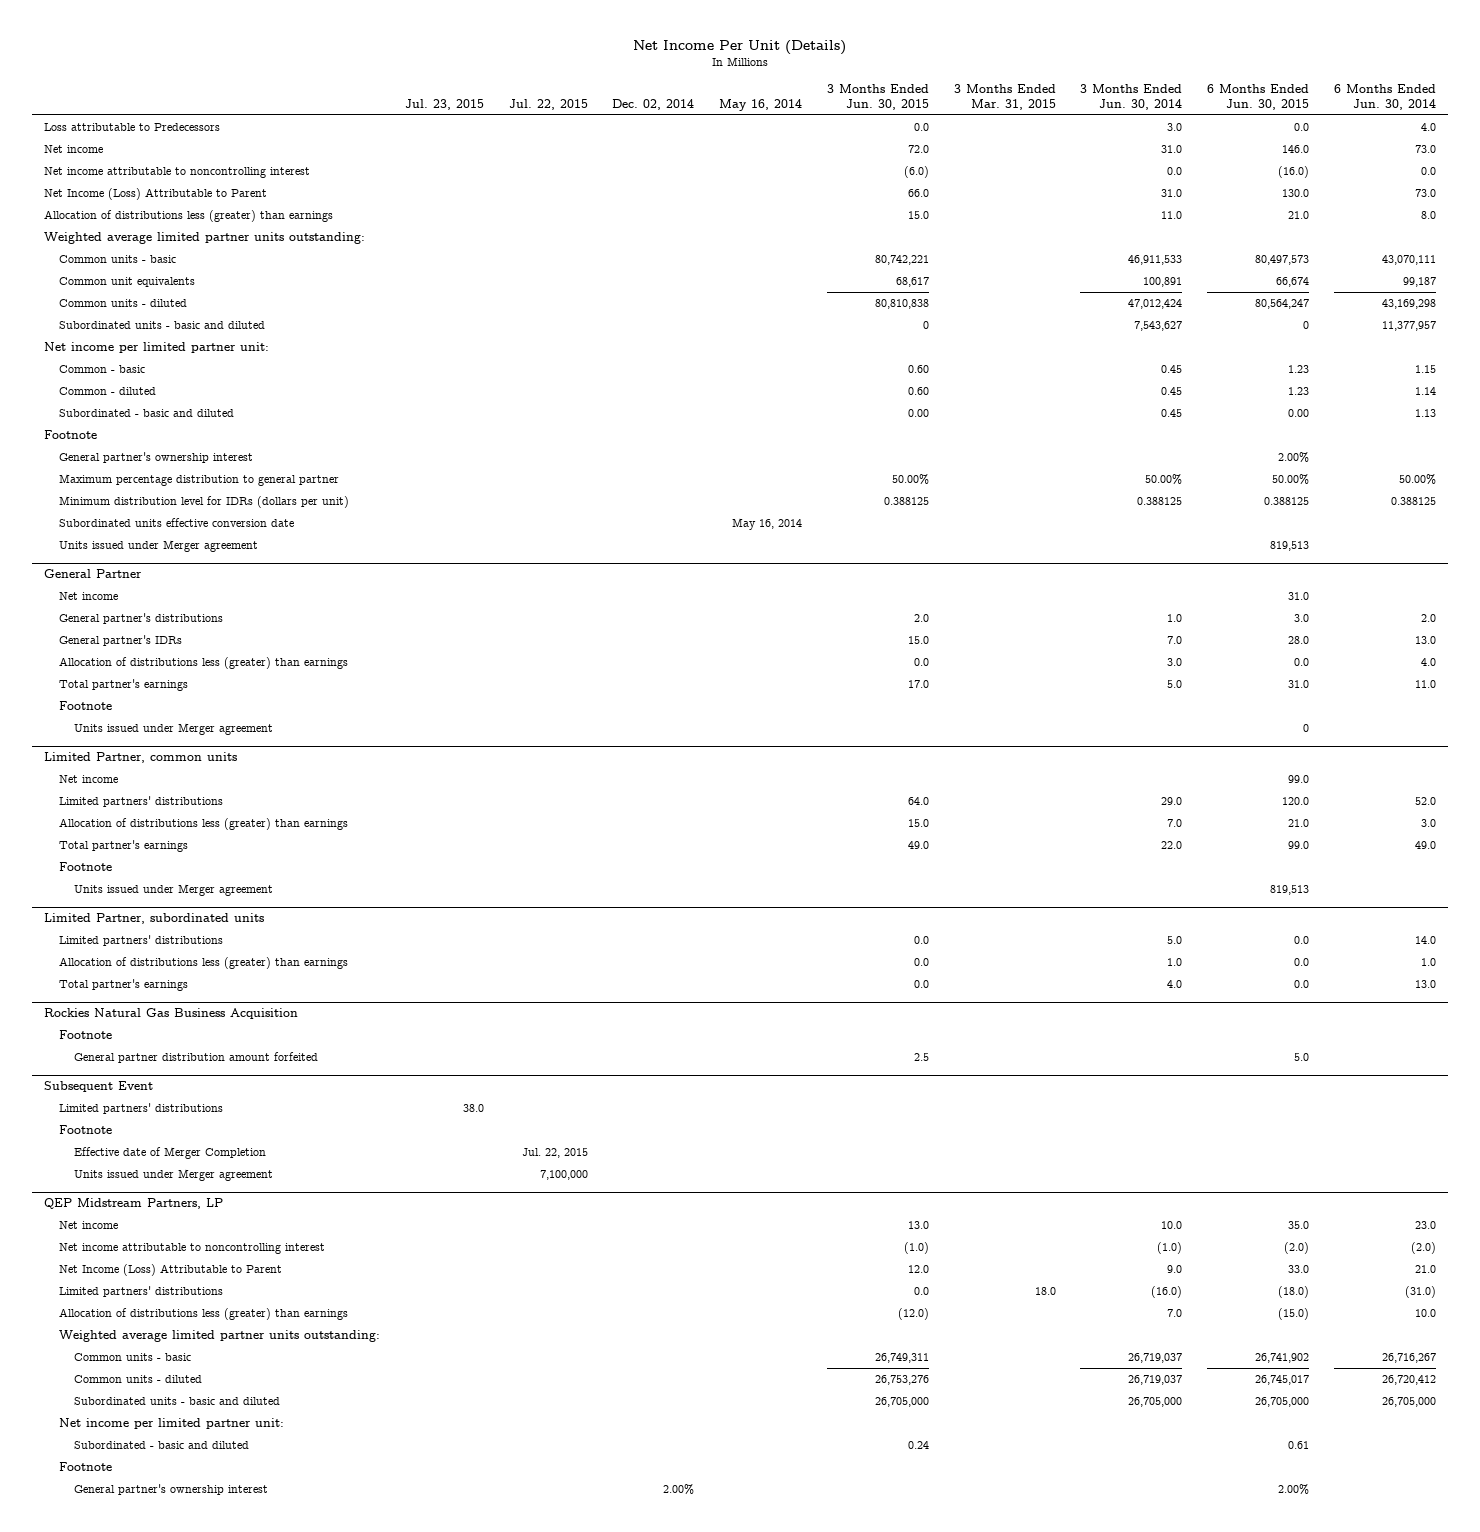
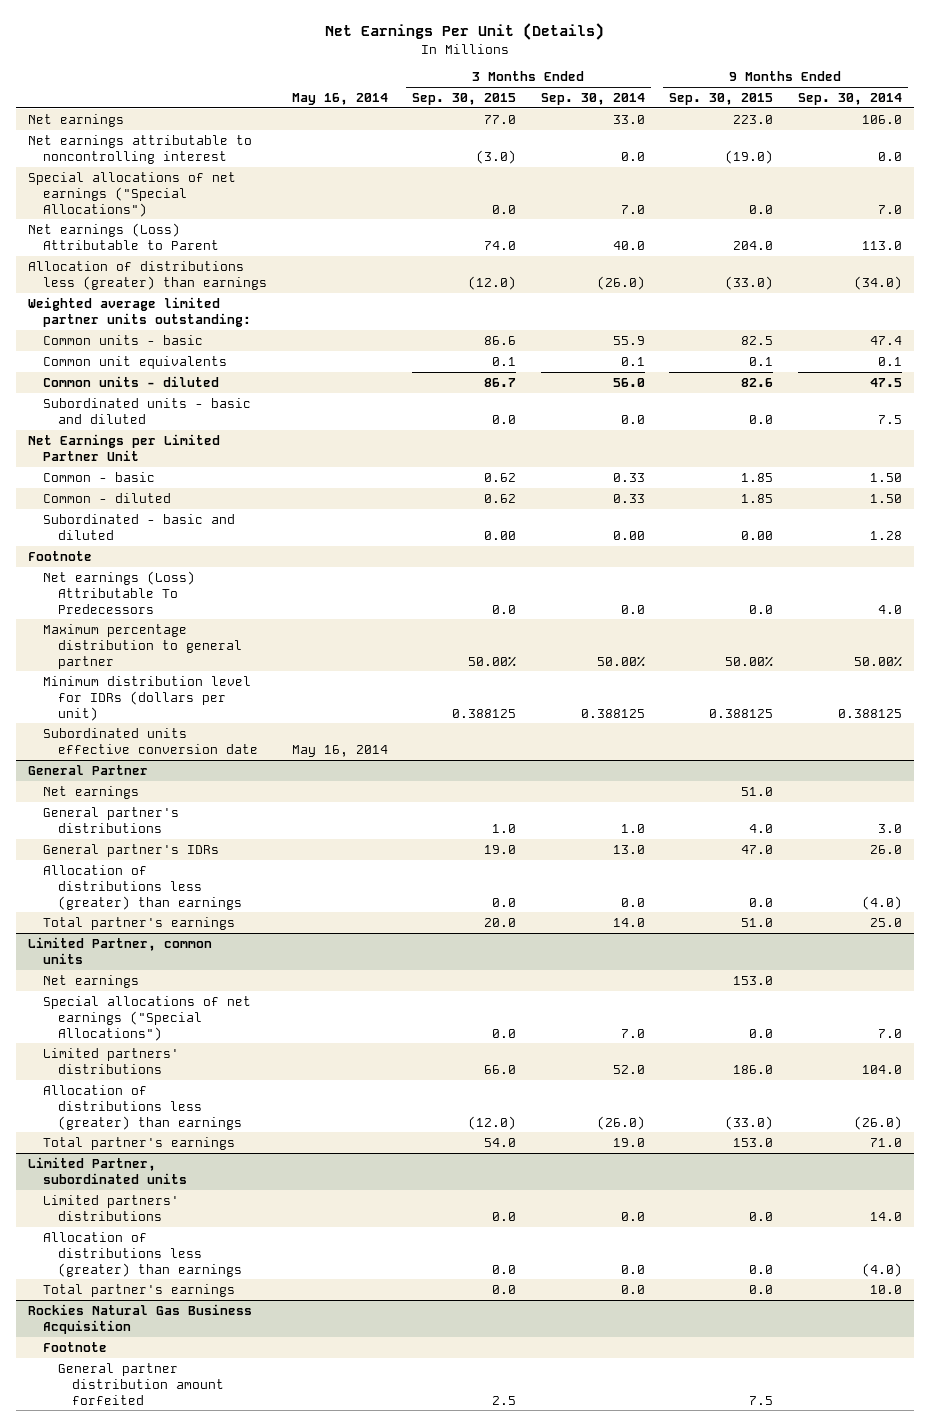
- Net Income Per Unit (Details)
+ Net Earnings Per Unit (Details)
- | Jul. 23, 2015 | Jul. 22, 2015 | Dec. 02, 2014 | May 16, 2014 | 3 Months Ended Jun. 30, 2015 | 3 Months Ended Mar. 31, 2015 | 3 Months Ended Jun. 30, 2014 | 6 Months Ended Jun. 30, 2015 | 6 Months Ended Jun. 30, 2014
+ | May 16, 2014 | 3 Months Ended Sep. 30, 2015 | 3 Months Ended Sep. 30, 2014 | 9 Months Ended Sep. 30, 2015 | 9 Months Ended Sep. 30, 2014
- Loss attributable to Predecessors | | | | | 0.0 | | 3.0 | 0.0 | 4.0
- Net income | | | | | 72.0 | | 31.0 | 146.0 | 73.0
- Net income attributable to noncontrolling interest | | | | | (6.0) | | 0.0 | (16.0) | 0.0
- Net Income (Loss) Attributable to Parent | | | | | 66.0 | | 31.0 | 130.0 | 73.0
+ Net earnings | | 77.0 | 33.0 | 223.0 | 106.0
+ Net earnings attributable to noncontrolling interest | | (3.0) | 0.0 | (19.0) | 0.0
+ Special allocations of net earnings ("Special Allocations") | | 0.0 | 7.0 | 0.0 | 7.0
+ Net earnings (Loss) Attributable to Parent | | 74.0 | 40.0 | 204.0 | 113.0
- Net income per limited partner unit:
+ Net Earnings per Limited Partner Unit
- General partner's ownership interest | | | | | | | | 2.00% |
+ Net earnings (Loss) Attributable To Predecessors | | 0.0 | 0.0 | 0.0 | 4.0
- Units issued under Merger agreement | | | | | | | | 819,513 |
@ General Partner
- Net income | | | | | | | | 31.0 |
+ Net earnings | | | | 51.0 |
- Footnote
- Units issued under Merger agreement | | | | | | | | 0 |
@ Limited Partner, common units
- Net income | | | | | | | | 99.0 |
+ Net earnings | | | | 153.0 |
+ Special allocations of net earnings ("Special Allocations") | | 0.0 | 7.0 | 0.0 | 7.0
- Footnote
- Units issued under Merger agreement | | | | | | | | 819,513 |
- Subsequent Event
- Limited partners' distributions | 38.0 | | | | | | | |
- Footnote
- Effective date of Merger Completion | | Jul. 22, 2015 | | | | | | |
- Units issued under Merger agreement | | 7,100,000 | | | | | | |
- QEP Midstream Partners, LP
- Net income | | | | | 13.0 | | 10.0 | 35.0 | 23.0
- Net income attributable to noncontrolling interest | | | | | (1.0) | | (1.0) | (2.0) | (2.0)
- Net Income (Loss) Attributable to Parent | | | | | 12.0 | | 9.0 | 33.0 | 21.0
- Limited partners' distributions | | | | | 0.0 | 18.0 | (16.0) | (18.0) | (31.0)
- Allocation of distributions less (greater) than earnings | | | | | (12.0) | | 7.0 | (15.0) | 10.0
- Weighted average limited partner units outstanding:
- Common units - basic | | | | | 26,749,311 | | 26,719,037 | 26,741,902 | 26,716,267
- Common units - diluted | | | | | 26,753,276 | | 26,719,037 | 26,745,017 | 26,720,412
- Subordinated units - basic and diluted | | | | | 26,705,000 | | 26,705,000 | 26,705,000 | 26,705,000
- Net income per limited partner unit:
- Subordinated - basic and diluted | | | | | 0.24 | | | 0.61 |
- Footnote
- General partner's ownership interest | | | 2.00% | | | | | 2.00% |

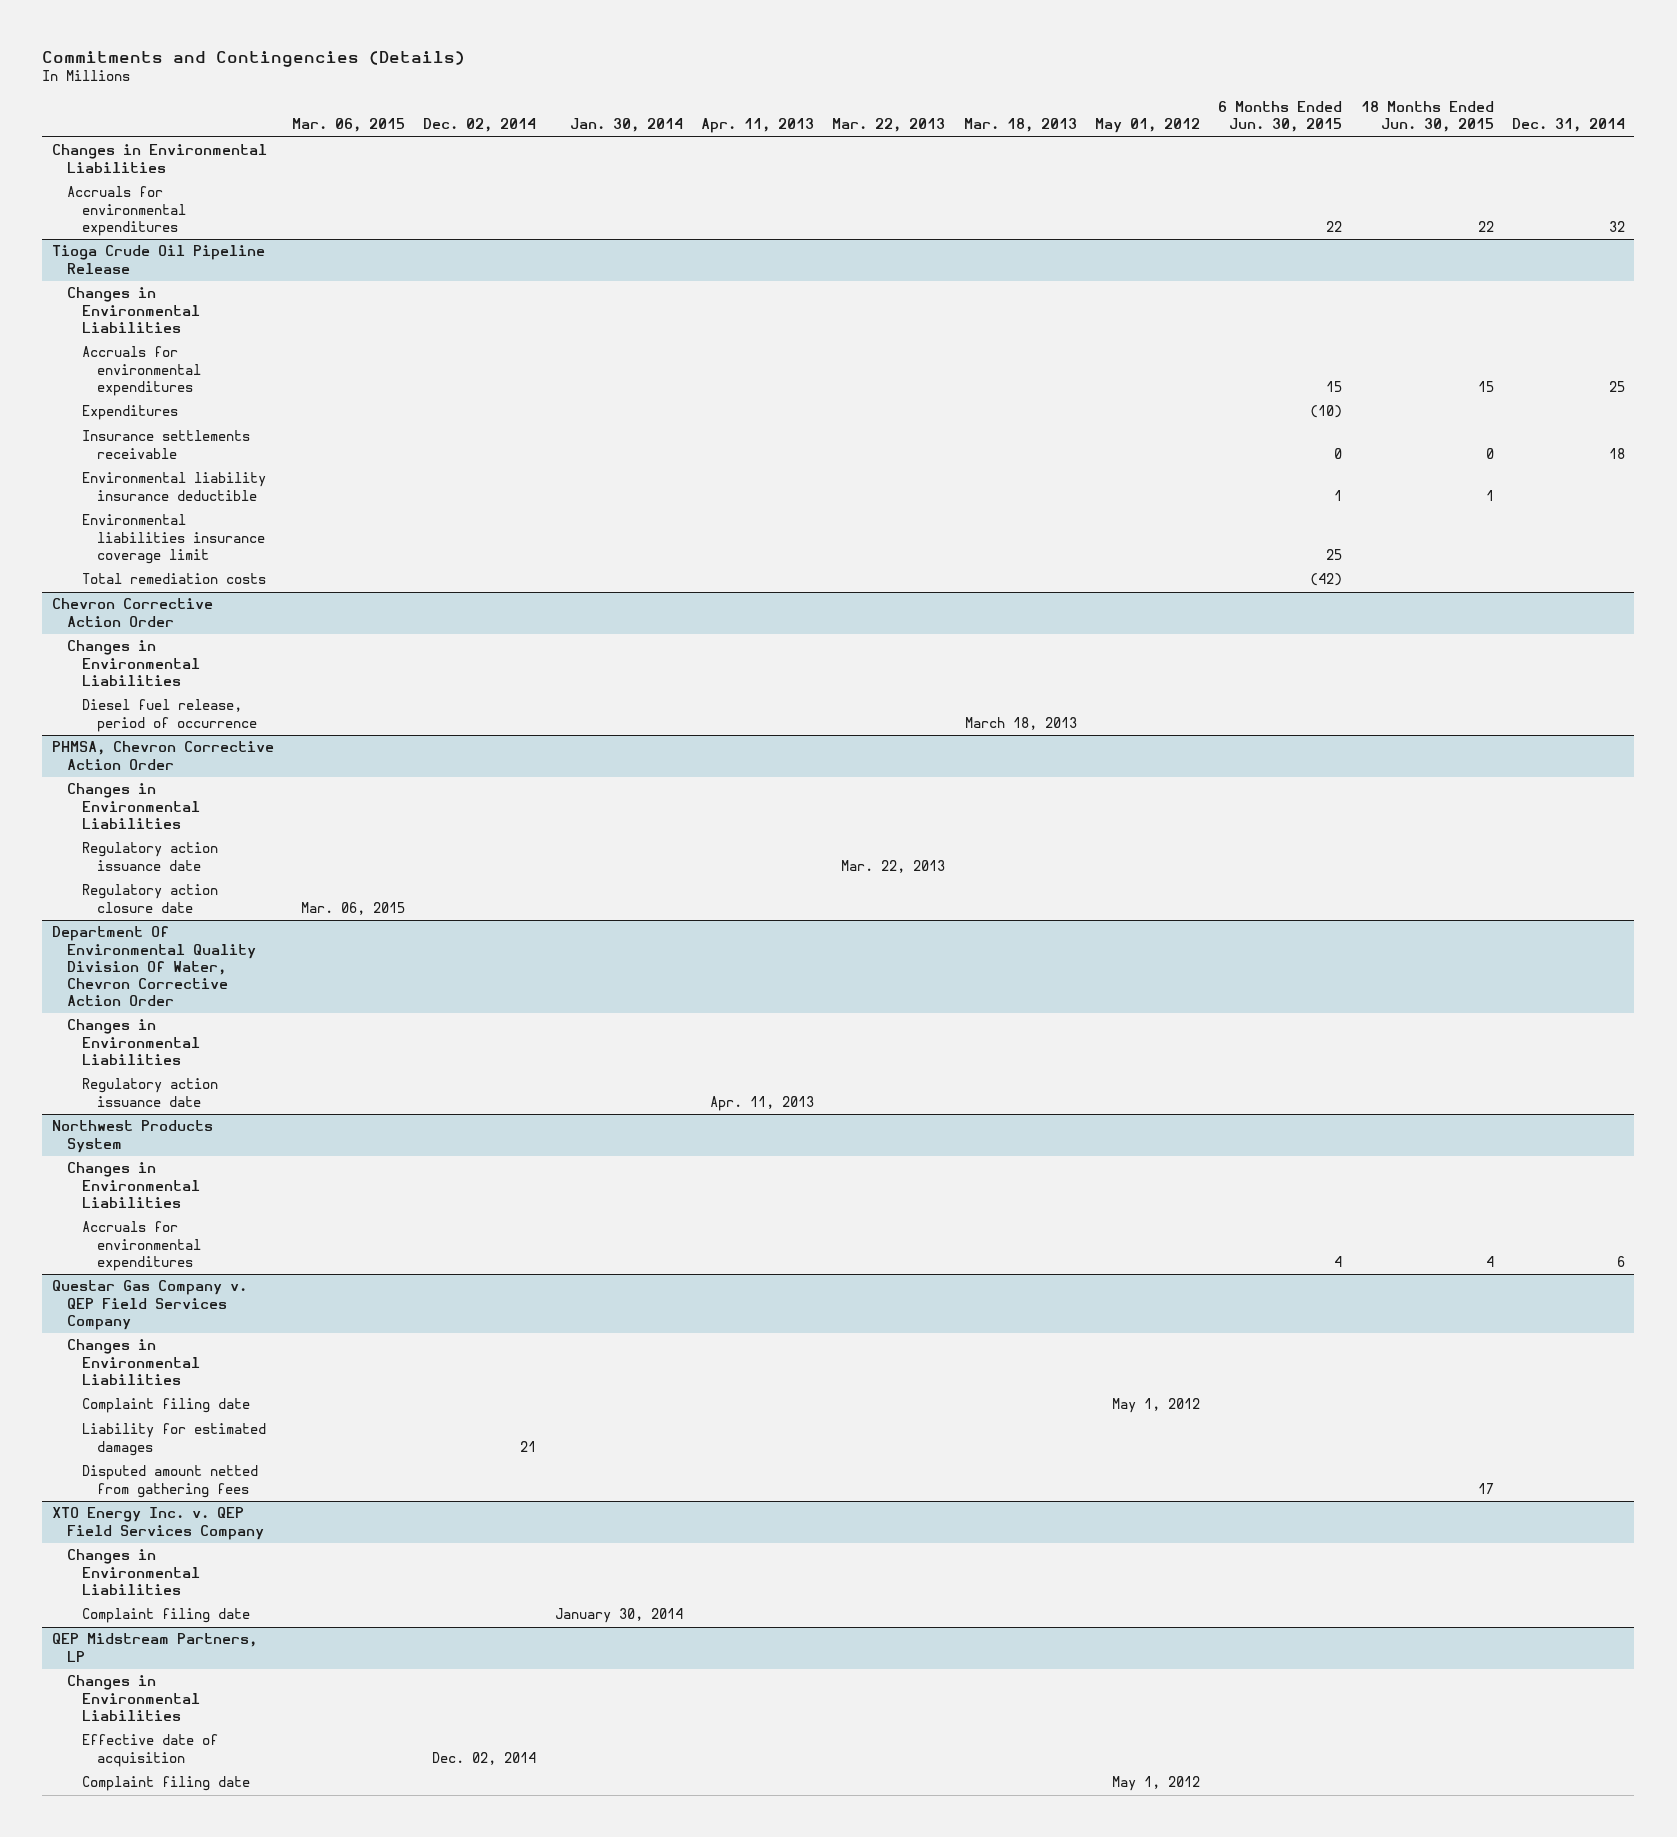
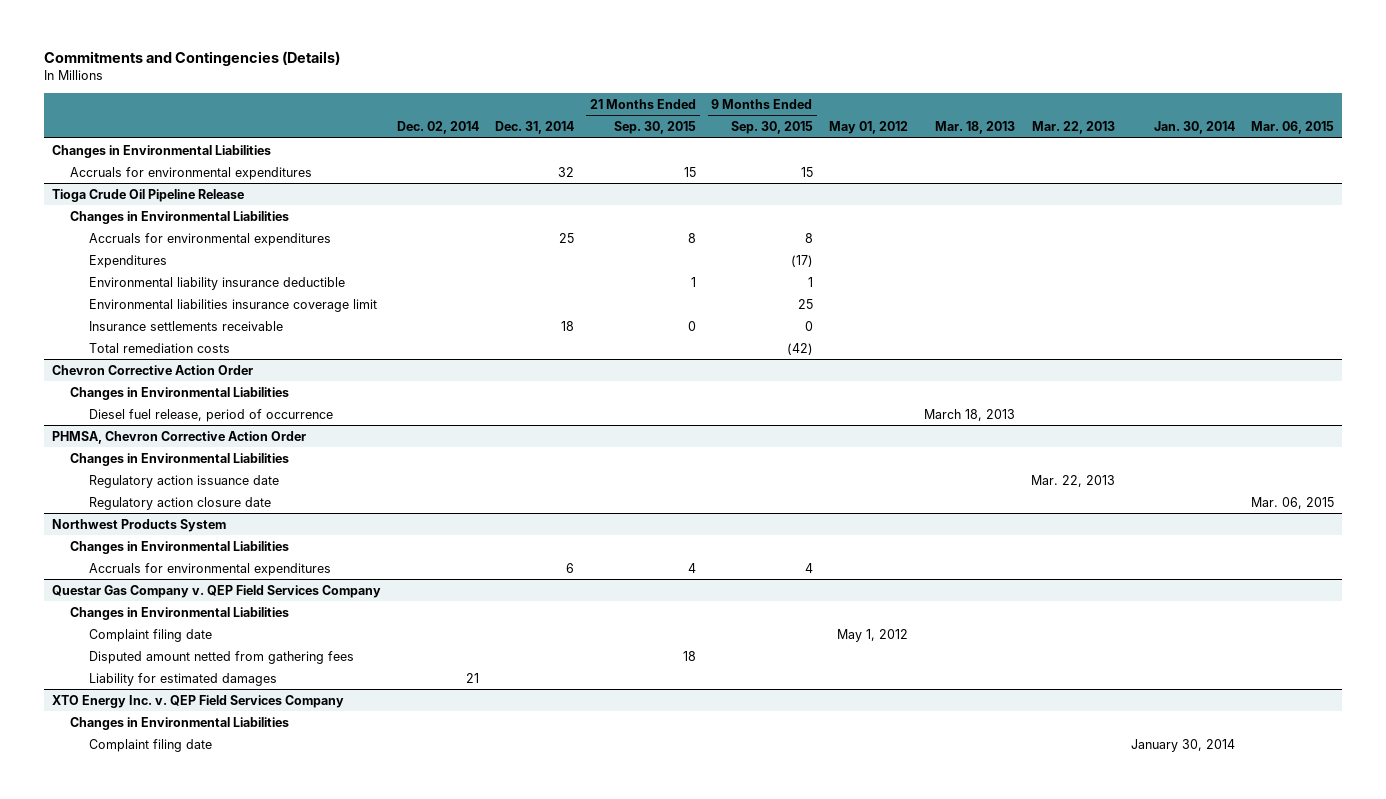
- | Mar. 06, 2015 | Dec. 02, 2014 | Jan. 30, 2014 | Apr. 11, 2013 | Mar. 22, 2013 | Mar. 18, 2013 | May 01, 2012 | 6 Months Ended Jun. 30, 2015 | 18 Months Ended Jun. 30, 2015 | Dec. 31, 2014
+ | Dec. 02, 2014 | Dec. 31, 2014 | 21 Months Ended Sep. 30, 2015 | 9 Months Ended Sep. 30, 2015 | May 01, 2012 | Mar. 18, 2013 | Mar. 22, 2013 | Jan. 30, 2014 | Mar. 06, 2015
@ Tioga Crude Oil Pipeline Release
moved down: Insurance settlements receivable | | 18 | 0 | 0 | | | | |
- Department Of Environmental Quality Division Of Water, Chevron Corrective Action Order
- Changes in Environmental Liabilities
- Regulatory action issuance date | | | | Apr. 11, 2013 | | | | | |
@ Questar Gas Company v. QEP Field Services Company
moved down: Liability for estimated damages | 21 | | | | | | | |
- QEP Midstream Partners, LP
- Changes in Environmental Liabilities
- Effective date of acquisition | | Dec. 02, 2014 | | | | | | | |
- Complaint filing date | | | | | | | May 1, 2012 | | |

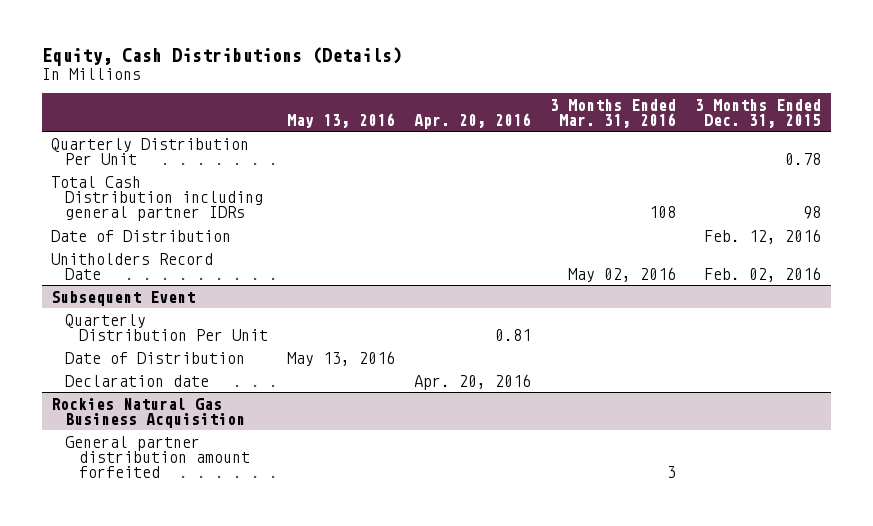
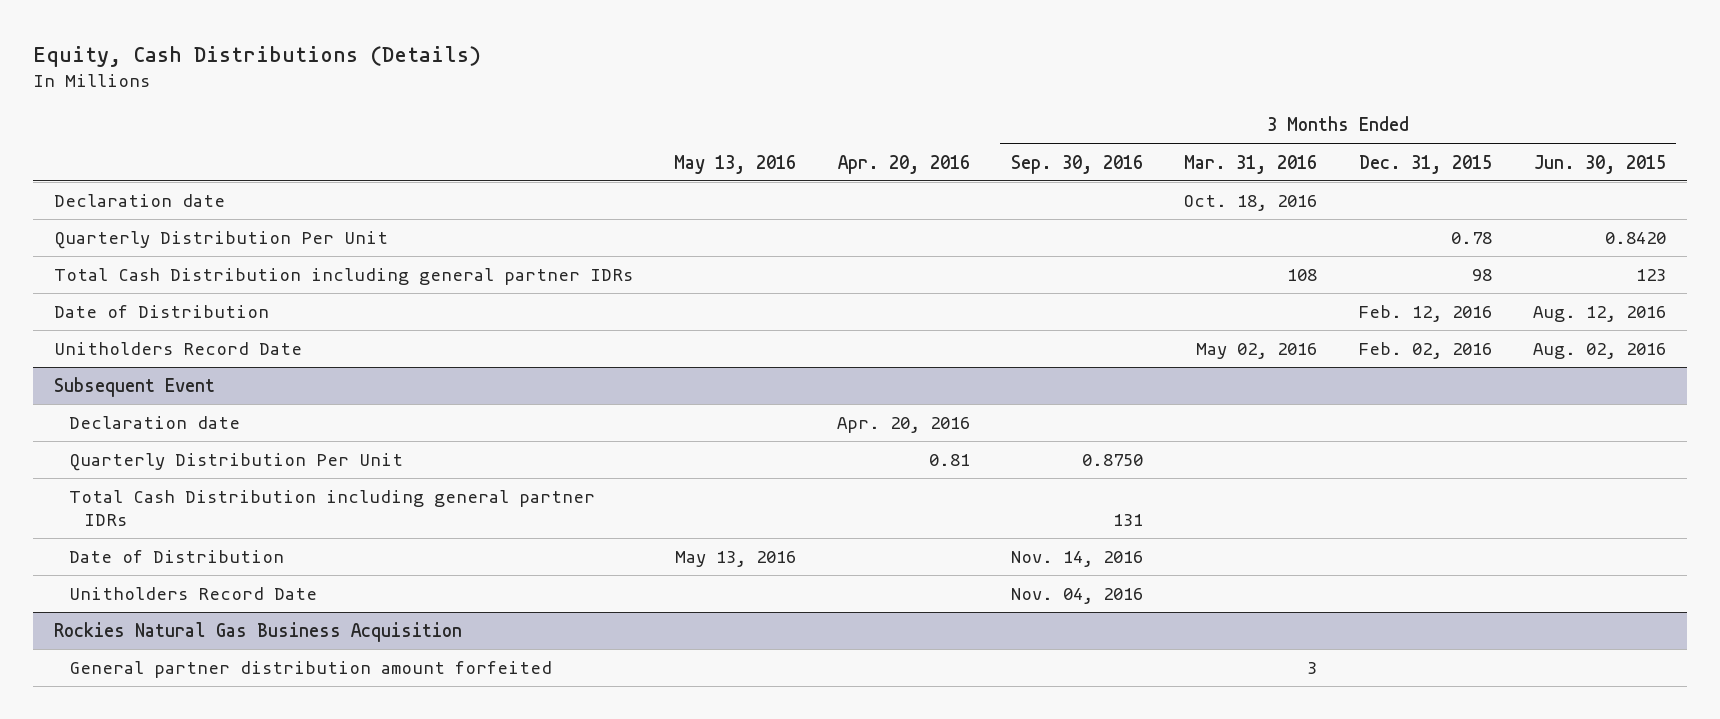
- | May 13, 2016 | Apr. 20, 2016 | 3 Months Ended Mar. 31, 2016 | 3 Months Ended Dec. 31, 2015
+ | May 13, 2016 | Apr. 20, 2016 | 3 Months Ended Sep. 30, 2016 | 3 Months Ended Mar. 31, 2016 | 3 Months Ended Dec. 31, 2015 | 3 Months Ended Jun. 30, 2015
+ Declaration date | | | | Oct. 18, 2016 | |
@ Subsequent Event
moved up: Declaration date | | Apr. 20, 2016 | | | |
+ Total Cash Distribution including general partner IDRs | | | 131 | | |
+ Unitholders Record Date | | | Nov. 04, 2016 | | |

